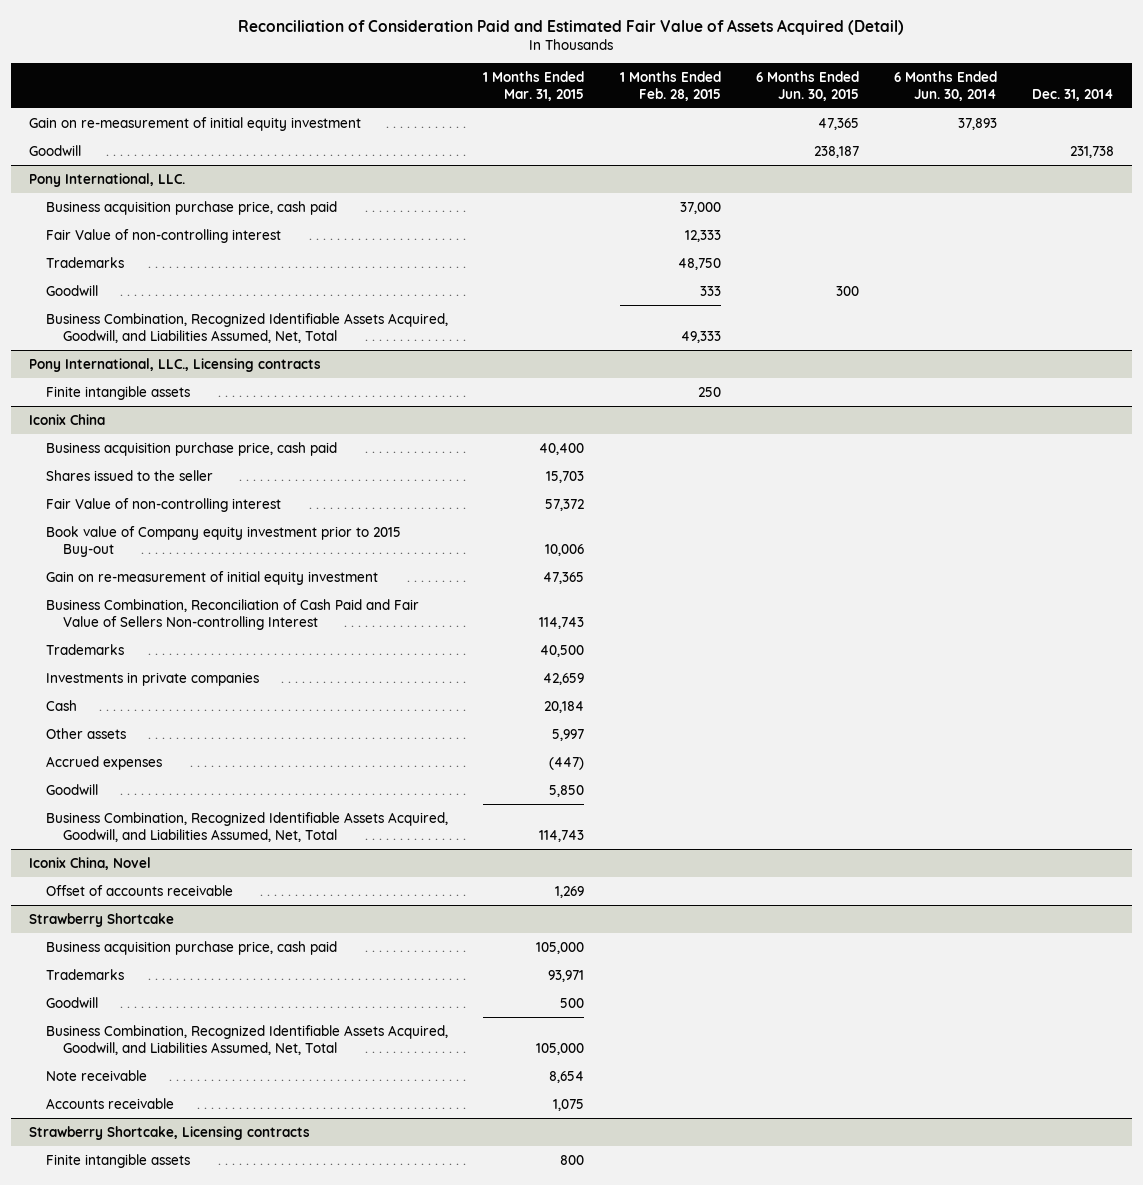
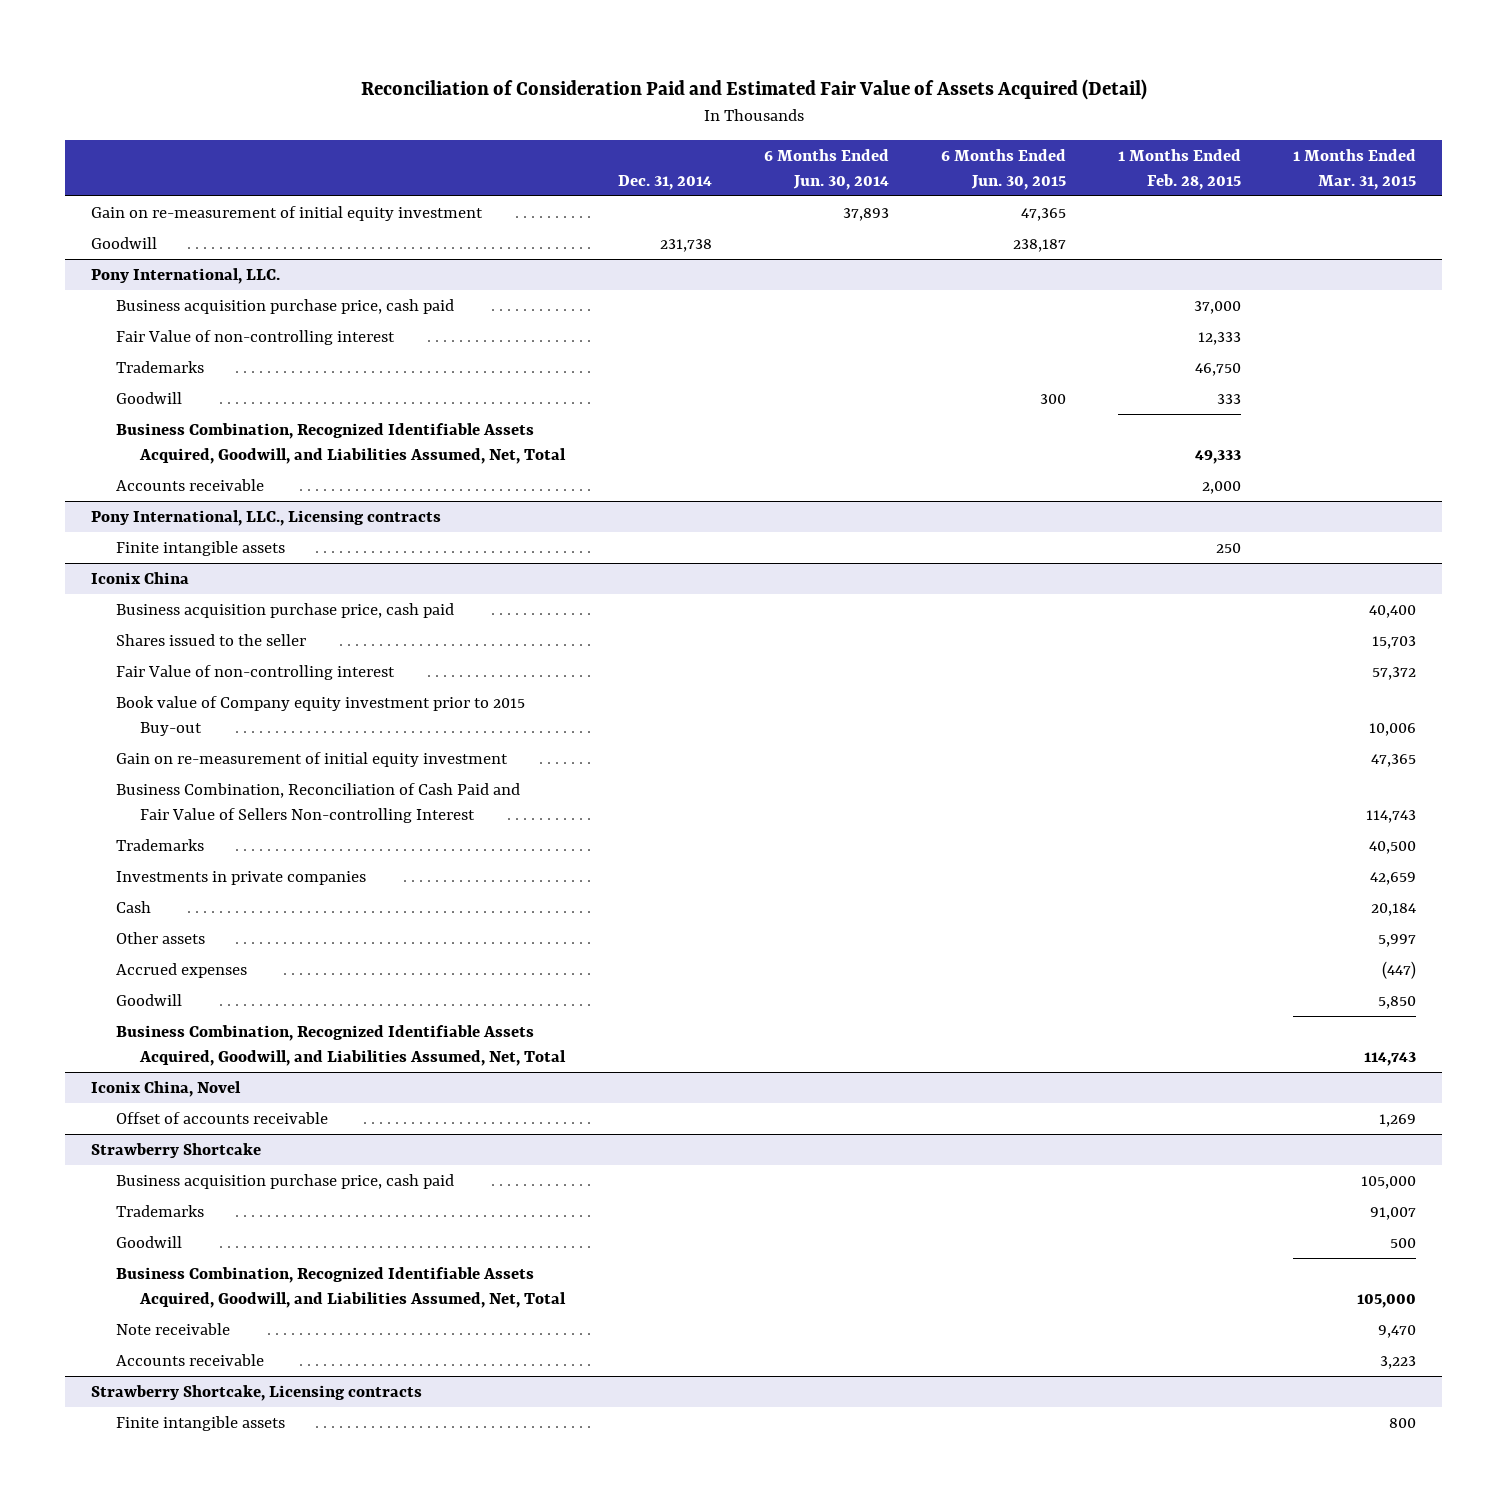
- | 1 Months Ended Mar. 31, 2015 | 1 Months Ended Feb. 28, 2015 | 6 Months Ended Jun. 30, 2015 | 6 Months Ended Jun. 30, 2014 | Dec. 31, 2014
+ | Dec. 31, 2014 | 6 Months Ended Jun. 30, 2014 | 6 Months Ended Jun. 30, 2015 | 1 Months Ended Feb. 28, 2015 | 1 Months Ended Mar. 31, 2015
@ Pony International, LLC.
- Trademarks | | 48,750 | | |
+ Trademarks | | | | 46,750 |
+ Accounts receivable | | | | 2,000 |
@ Strawberry Shortcake
- Trademarks | 93,971 | | | |
+ Trademarks | | | | | 91,007
- Note receivable | 8,654 | | | |
- Accounts receivable | 1,075 | | | |
+ Note receivable | | | | | 9,470
+ Accounts receivable | | | | | 3,223

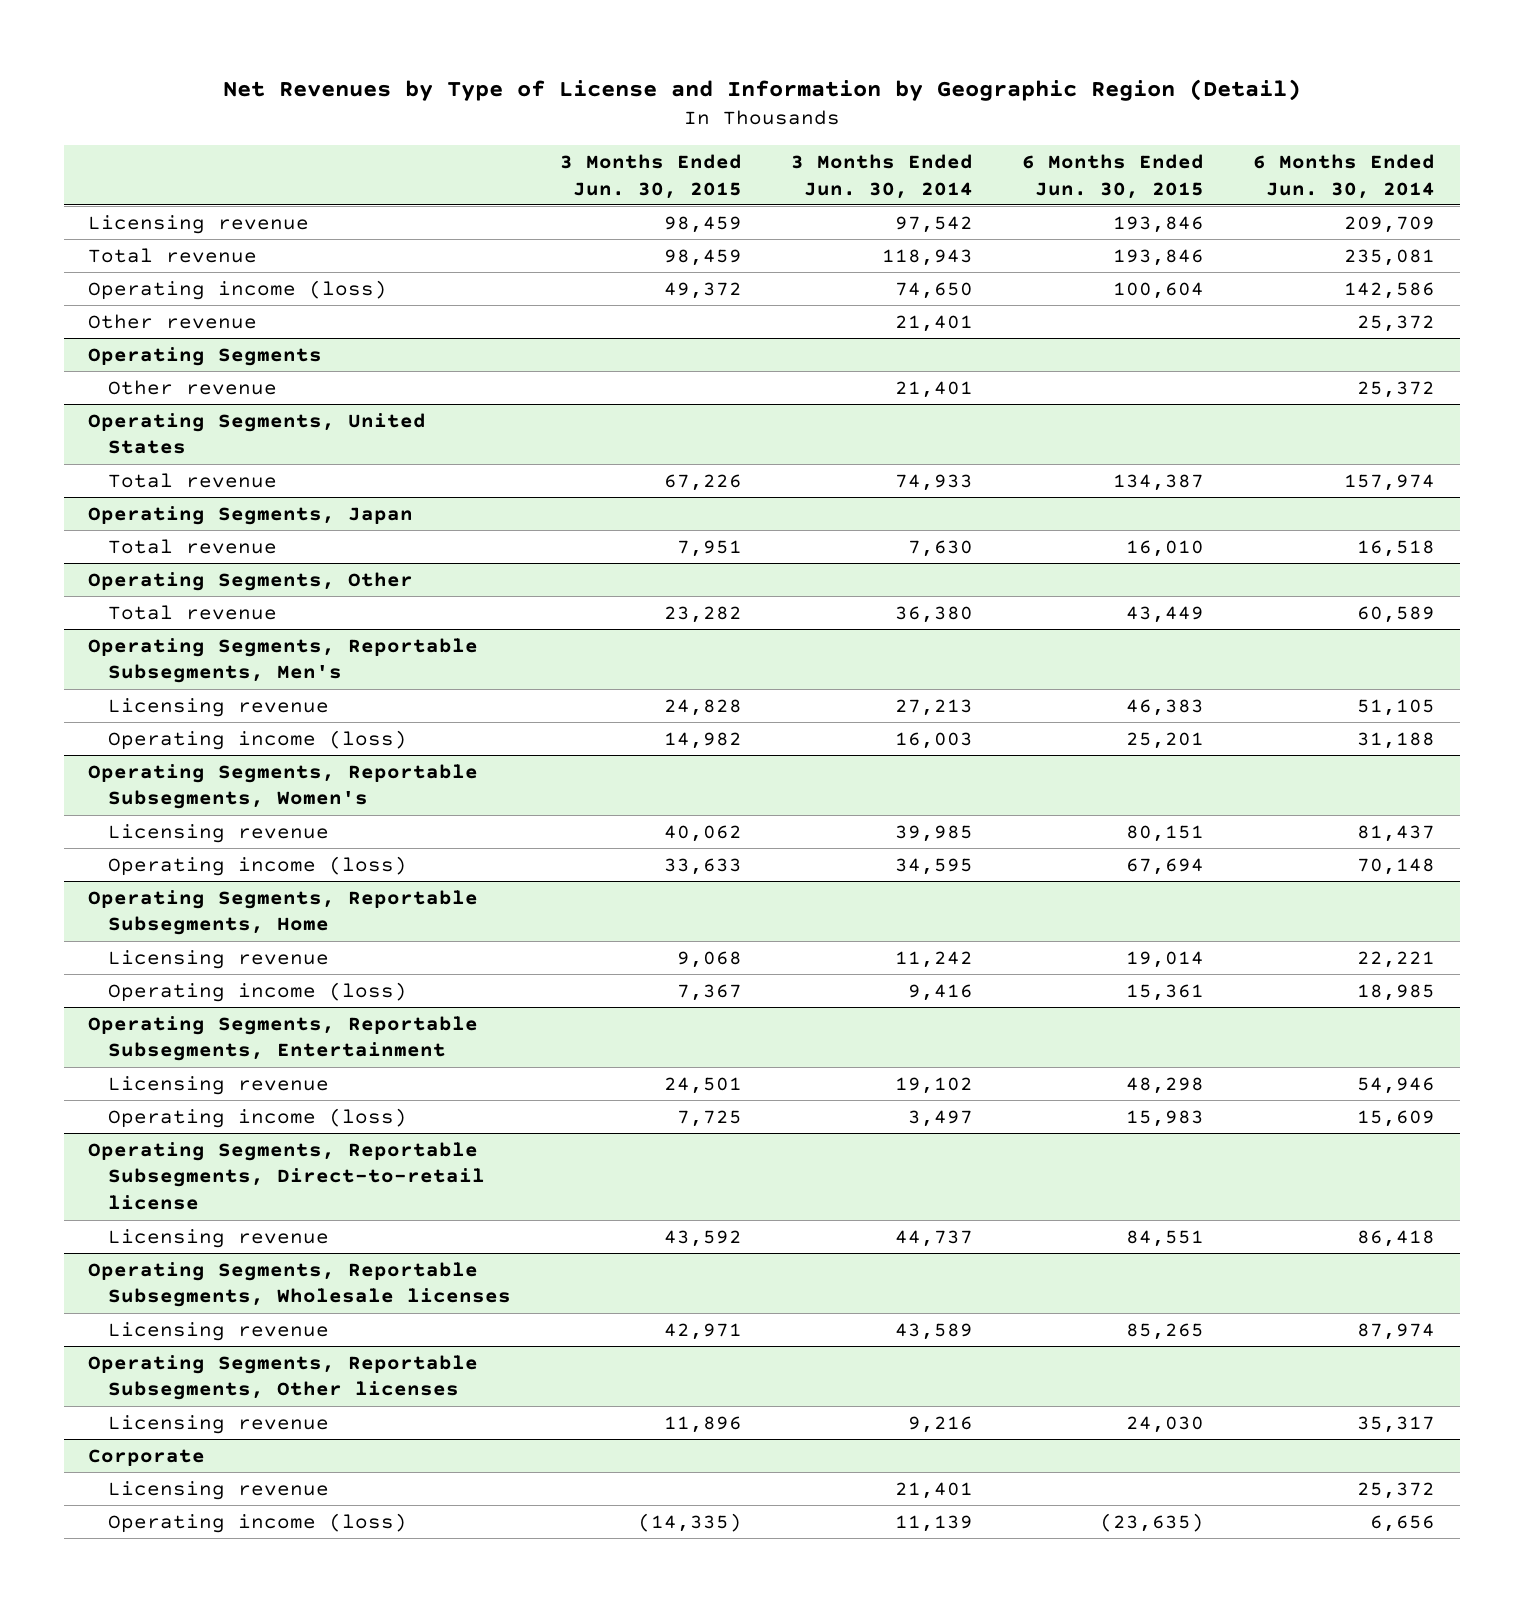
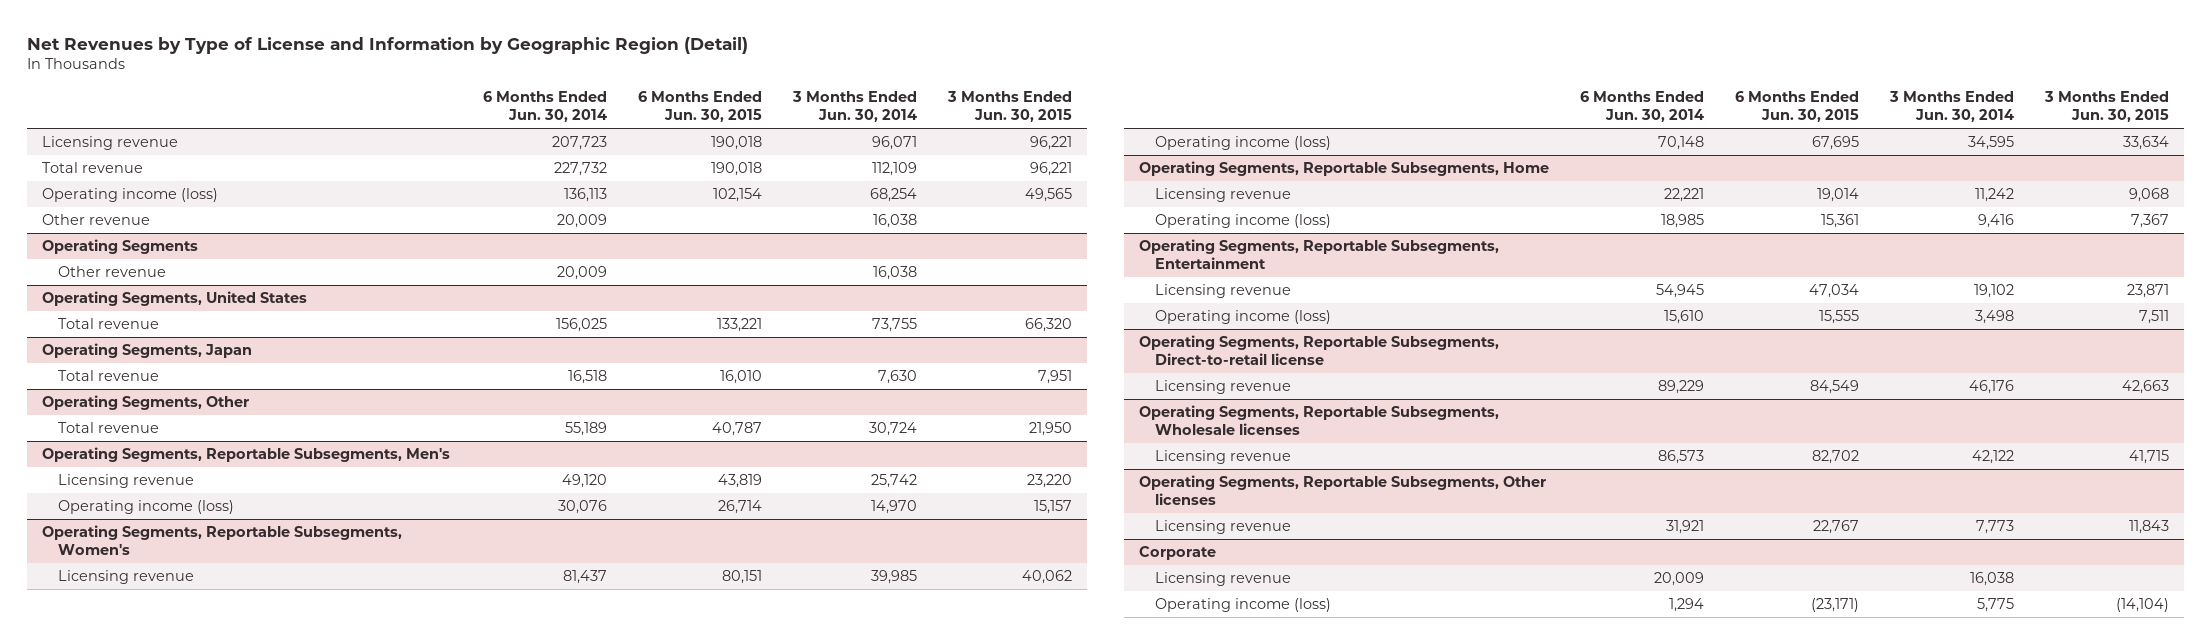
- | 3 Months Ended Jun. 30, 2015 | 3 Months Ended Jun. 30, 2014 | 6 Months Ended Jun. 30, 2015 | 6 Months Ended Jun. 30, 2014
+ | 6 Months Ended Jun. 30, 2014 | 6 Months Ended Jun. 30, 2015 | 3 Months Ended Jun. 30, 2014 | 3 Months Ended Jun. 30, 2015
- Licensing revenue | 98,459 | 97,542 | 193,846 | 209,709
- Total revenue | 98,459 | 118,943 | 193,846 | 235,081
- Operating income (loss) | 49,372 | 74,650 | 100,604 | 142,586
- Other revenue | | 21,401 | | 25,372
+ Licensing revenue | 207,723 | 190,018 | 96,071 | 96,221
+ Total revenue | 227,732 | 190,018 | 112,109 | 96,221
+ Operating income (loss) | 136,113 | 102,154 | 68,254 | 49,565
+ Other revenue | 20,009 | | 16,038 |
@ Operating Segments
- Other revenue | | 21,401 | | 25,372
+ Other revenue | 20,009 | | 16,038 |
@ Operating Segments, United States
- Total revenue | 67,226 | 74,933 | 134,387 | 157,974
+ Total revenue | 156,025 | 133,221 | 73,755 | 66,320
@ Operating Segments, Other
- Total revenue | 23,282 | 36,380 | 43,449 | 60,589
+ Total revenue | 55,189 | 40,787 | 30,724 | 21,950
@ Operating Segments, Reportable Subsegments, Men's
- Licensing revenue | 24,828 | 27,213 | 46,383 | 51,105
- Operating income (loss) | 14,982 | 16,003 | 25,201 | 31,188
+ Licensing revenue | 49,120 | 43,819 | 25,742 | 23,220
+ Operating income (loss) | 30,076 | 26,714 | 14,970 | 15,157
@ Operating Segments, Reportable Subsegments, Women's
- Operating income (loss) | 33,633 | 34,595 | 67,694 | 70,148
+ Operating income (loss) | 70,148 | 67,695 | 34,595 | 33,634
@ Operating Segments, Reportable Subsegments, Entertainment
- Licensing revenue | 24,501 | 19,102 | 48,298 | 54,946
- Operating income (loss) | 7,725 | 3,497 | 15,983 | 15,609
+ Licensing revenue | 54,945 | 47,034 | 19,102 | 23,871
+ Operating income (loss) | 15,610 | 15,555 | 3,498 | 7,511
@ Operating Segments, Reportable Subsegments, Direct-to-retail license
- Licensing revenue | 43,592 | 44,737 | 84,551 | 86,418
+ Licensing revenue | 89,229 | 84,549 | 46,176 | 42,663
@ Operating Segments, Reportable Subsegments, Wholesale licenses
- Licensing revenue | 42,971 | 43,589 | 85,265 | 87,974
+ Licensing revenue | 86,573 | 82,702 | 42,122 | 41,715
@ Operating Segments, Reportable Subsegments, Other licenses
- Licensing revenue | 11,896 | 9,216 | 24,030 | 35,317
+ Licensing revenue | 31,921 | 22,767 | 7,773 | 11,843
@ Corporate
- Licensing revenue | | 21,401 | | 25,372
- Operating income (loss) | (14,335) | 11,139 | (23,635) | 6,656
+ Licensing revenue | 20,009 | | 16,038 |
+ Operating income (loss) | 1,294 | (23,171) | 5,775 | (14,104)

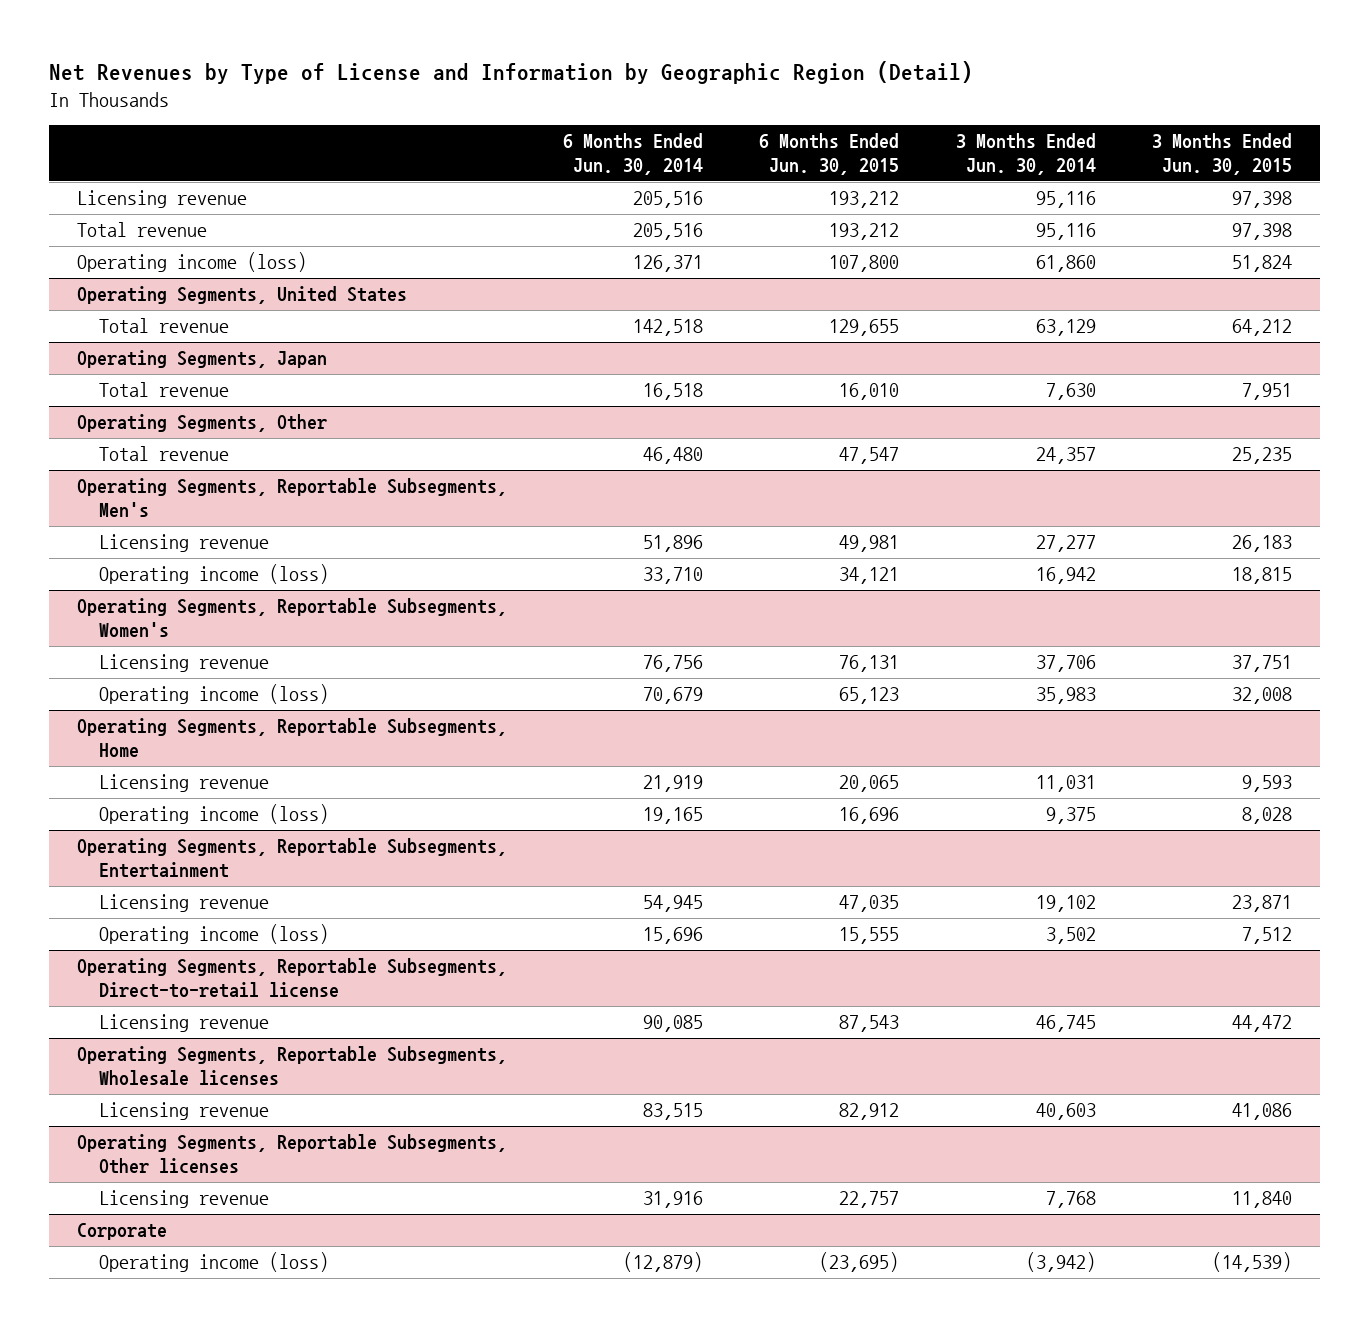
- Licensing revenue | 207,723 | 190,018 | 96,071 | 96,221
- Total revenue | 227,732 | 190,018 | 112,109 | 96,221
- Operating income (loss) | 136,113 | 102,154 | 68,254 | 49,565
- Other revenue | 20,009 | | 16,038 |
- Operating Segments
- Other revenue | 20,009 | | 16,038 |
+ Licensing revenue | 205,516 | 193,212 | 95,116 | 97,398
+ Total revenue | 205,516 | 193,212 | 95,116 | 97,398
+ Operating income (loss) | 126,371 | 107,800 | 61,860 | 51,824
@ Operating Segments, United States
- Total revenue | 156,025 | 133,221 | 73,755 | 66,320
+ Total revenue | 142,518 | 129,655 | 63,129 | 64,212
@ Operating Segments, Other
- Total revenue | 55,189 | 40,787 | 30,724 | 21,950
+ Total revenue | 46,480 | 47,547 | 24,357 | 25,235
@ Operating Segments, Reportable Subsegments, Men's
- Licensing revenue | 49,120 | 43,819 | 25,742 | 23,220
- Operating income (loss) | 30,076 | 26,714 | 14,970 | 15,157
+ Licensing revenue | 51,896 | 49,981 | 27,277 | 26,183
+ Operating income (loss) | 33,710 | 34,121 | 16,942 | 18,815
@ Operating Segments, Reportable Subsegments, Women's
- Licensing revenue | 81,437 | 80,151 | 39,985 | 40,062
- Operating income (loss) | 70,148 | 67,695 | 34,595 | 33,634
+ Licensing revenue | 76,756 | 76,131 | 37,706 | 37,751
+ Operating income (loss) | 70,679 | 65,123 | 35,983 | 32,008
@ Operating Segments, Reportable Subsegments, Home
- Licensing revenue | 22,221 | 19,014 | 11,242 | 9,068
- Operating income (loss) | 18,985 | 15,361 | 9,416 | 7,367
+ Licensing revenue | 21,919 | 20,065 | 11,031 | 9,593
+ Operating income (loss) | 19,165 | 16,696 | 9,375 | 8,028
@ Operating Segments, Reportable Subsegments, Entertainment
- Licensing revenue | 54,945 | 47,034 | 19,102 | 23,871
- Operating income (loss) | 15,610 | 15,555 | 3,498 | 7,511
+ Licensing revenue | 54,945 | 47,035 | 19,102 | 23,871
+ Operating income (loss) | 15,696 | 15,555 | 3,502 | 7,512
@ Operating Segments, Reportable Subsegments, Direct-to-retail license
- Licensing revenue | 89,229 | 84,549 | 46,176 | 42,663
+ Licensing revenue | 90,085 | 87,543 | 46,745 | 44,472
@ Operating Segments, Reportable Subsegments, Wholesale licenses
- Licensing revenue | 86,573 | 82,702 | 42,122 | 41,715
+ Licensing revenue | 83,515 | 82,912 | 40,603 | 41,086
@ Operating Segments, Reportable Subsegments, Other licenses
- Licensing revenue | 31,921 | 22,767 | 7,773 | 11,843
+ Licensing revenue | 31,916 | 22,757 | 7,768 | 11,840
@ Corporate
- Licensing revenue | 20,009 | | 16,038 |
- Operating income (loss) | 1,294 | (23,171) | 5,775 | (14,104)
+ Operating income (loss) | (12,879) | (23,695) | (3,942) | (14,539)

